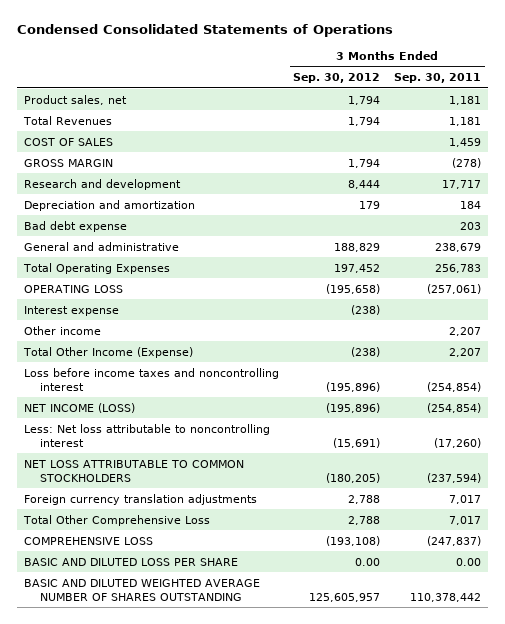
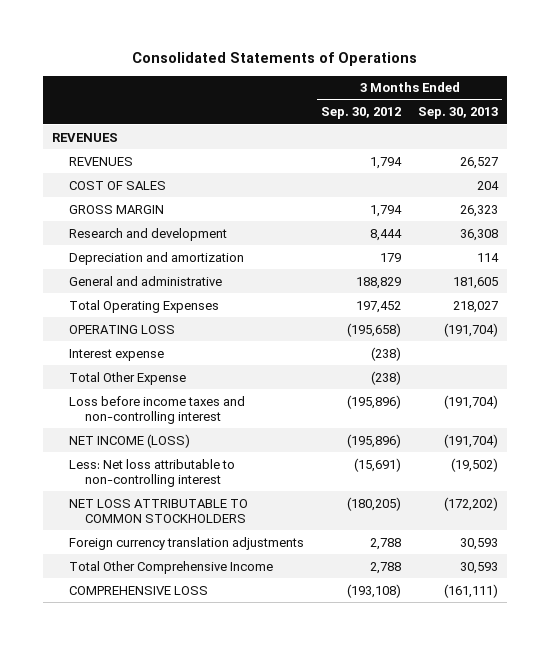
- Condensed Consolidated Statements of Operations
+ Consolidated Statements of Operations
- | 3 Months Ended Sep. 30, 2012 | 3 Months Ended Sep. 30, 2011
+ | 3 Months Ended Sep. 30, 2012 | 3 Months Ended Sep. 30, 2013
- Product sales, net | 1,794 | 1,181
- Total Revenues | 1,794 | 1,181
+ REVENUES
+ REVENUES | 1,794 | 26,527
- Bad debt expense | | 203
- Other income | | 2,207
- Total Other Income (Expense) | (238) | 2,207
- Loss before income taxes and noncontrolling interest | (195,896) | (254,854)
+ Total Other Expense | (238) |
+ Loss before income taxes and non-controlling interest | (195,896) | (191,704)
- Less: Net loss attributable to noncontrolling interest | (15,691) | (17,260)
+ Less: Net loss attributable to non-controlling interest | (15,691) | (19,502)
- Total Other Comprehensive Loss | 2,788 | 7,017
+ Total Other Comprehensive Income | 2,788 | 30,593
- BASIC AND DILUTED LOSS PER SHARE | 0.00 | 0.00
- BASIC AND DILUTED WEIGHTED AVERAGE NUMBER OF SHARES OUTSTANDING | 125,605,957 | 110,378,442

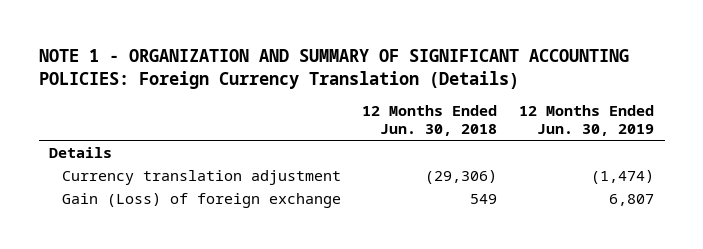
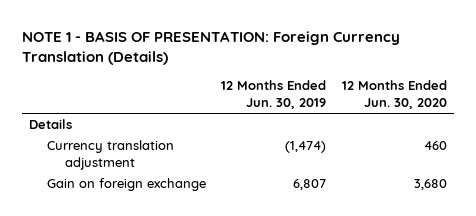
- NOTE 1 - ORGANIZATION AND SUMMARY OF SIGNIFICANT ACCOUNTING POLICIES: Foreign Currency Translation (Details)
+ NOTE 1 - BASIS OF PRESENTATION: Foreign Currency Translation (Details)
- | 12 Months Ended Jun. 30, 2018 | 12 Months Ended Jun. 30, 2019
+ | 12 Months Ended Jun. 30, 2019 | 12 Months Ended Jun. 30, 2020
- Gain (Loss) of foreign exchange | 549 | 6,807
+ Gain on foreign exchange | 6,807 | 3,680

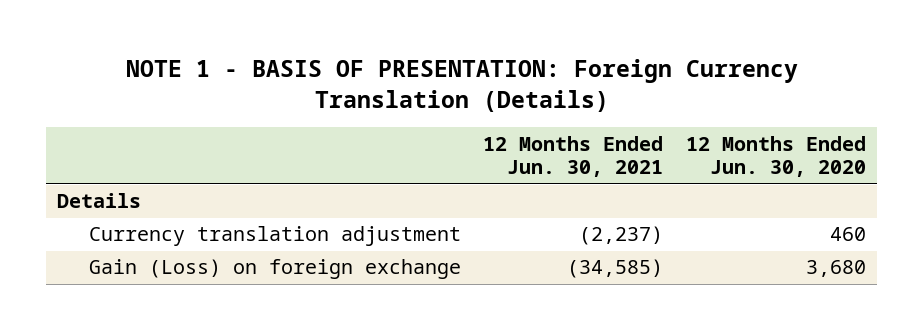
- | 12 Months Ended Jun. 30, 2019 | 12 Months Ended Jun. 30, 2020
+ | 12 Months Ended Jun. 30, 2021 | 12 Months Ended Jun. 30, 2020
- Gain on foreign exchange | 6,807 | 3,680
+ Gain (Loss) on foreign exchange | (34,585) | 3,680

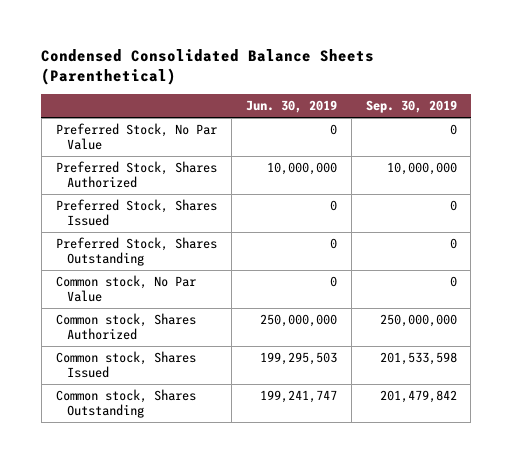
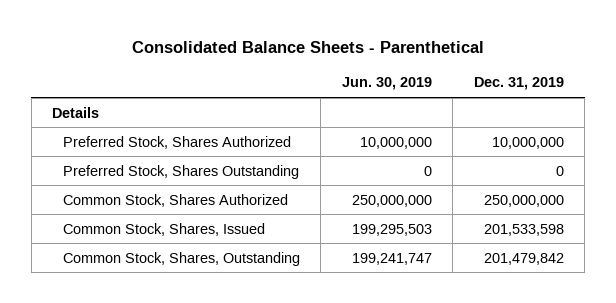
- Condensed Consolidated Balance Sheets (Parenthetical)
+ Consolidated Balance Sheets - Parenthetical
- | Jun. 30, 2019 | Sep. 30, 2019
+ | Jun. 30, 2019 | Dec. 31, 2019
- Preferred Stock, No Par Value | 0 | 0
+ Details
- Preferred Stock, Shares Issued | 0 | 0
- Common stock, No Par Value | 0 | 0
- Common stock, Shares Authorized | 250,000,000 | 250,000,000
- Common stock, Shares Issued | 199,295,503 | 201,533,598
- Common stock, Shares Outstanding | 199,241,747 | 201,479,842
+ Common Stock, Shares Authorized | 250,000,000 | 250,000,000
+ Common Stock, Shares, Issued | 199,295,503 | 201,533,598
+ Common Stock, Shares, Outstanding | 199,241,747 | 201,479,842

